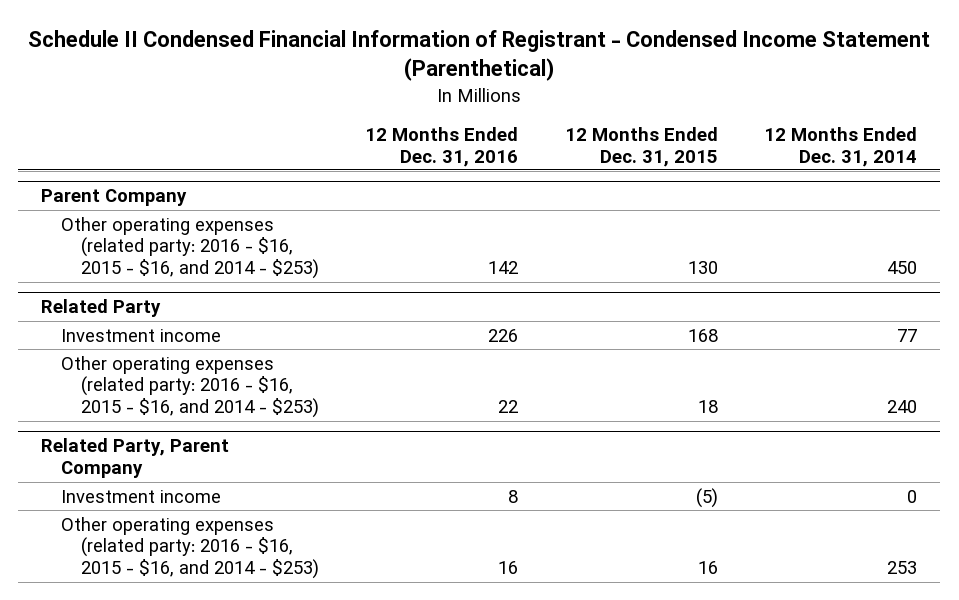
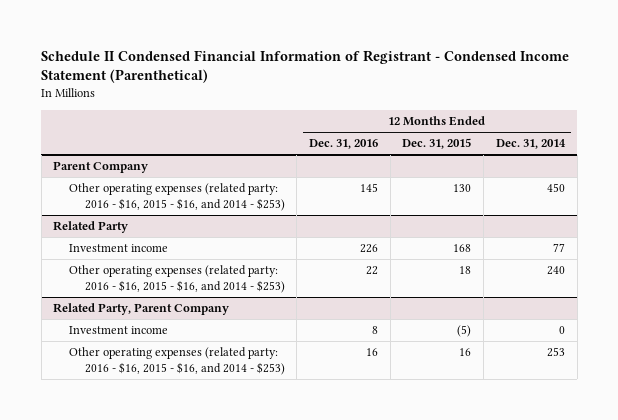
@ Parent Company
- Other operating expenses (related party: 2016 - $16, 2015 - $16, and 2014 - $253) | 142 | 130 | 450
+ Other operating expenses (related party: 2016 - $16, 2015 - $16, and 2014 - $253) | 145 | 130 | 450

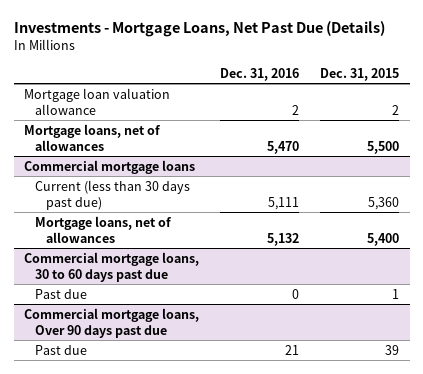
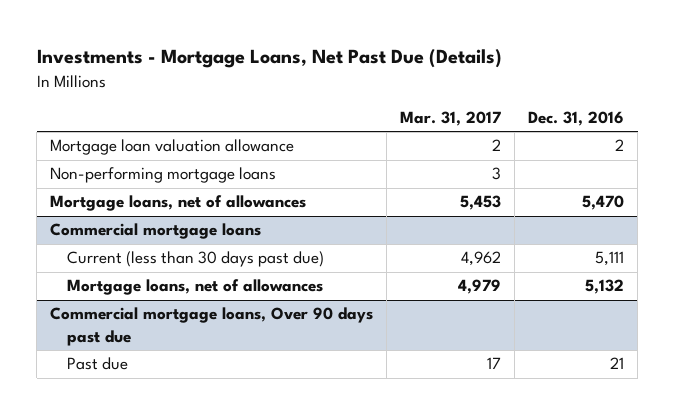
- | Dec. 31, 2016 | Dec. 31, 2015
+ | Mar. 31, 2017 | Dec. 31, 2016
+ Non-performing mortgage loans | 3 |
- Commercial mortgage loans, 30 to 60 days past due
- Past due | 0 | 1

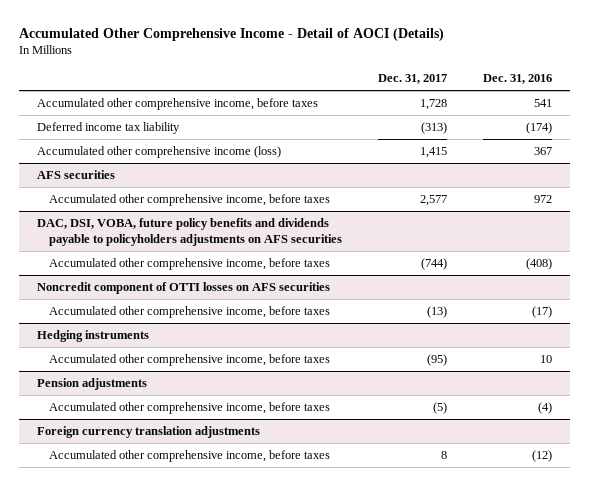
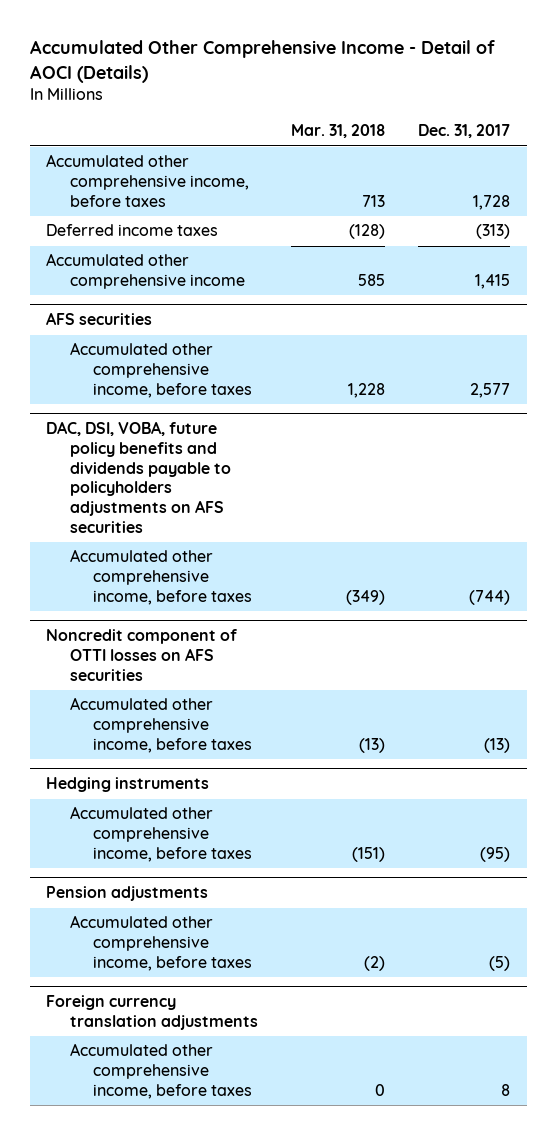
- | Dec. 31, 2017 | Dec. 31, 2016
+ | Mar. 31, 2018 | Dec. 31, 2017
- Deferred income tax liability | (313) | (174)
- Accumulated other comprehensive income (loss) | 1,415 | 367
+ Deferred income taxes | (128) | (313)
+ Accumulated other comprehensive income | 585 | 1,415

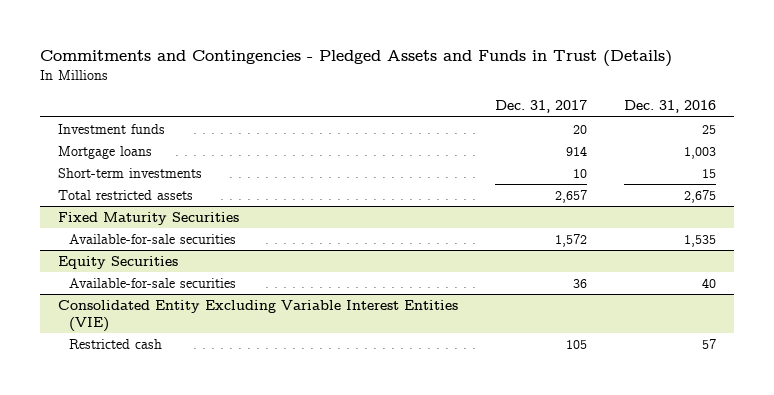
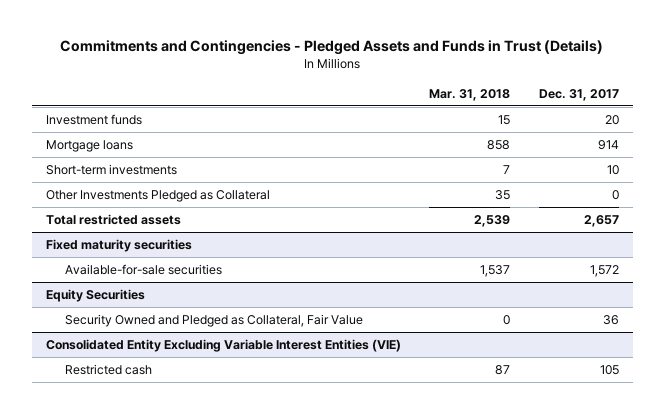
- | Dec. 31, 2017 | Dec. 31, 2016
+ | Mar. 31, 2018 | Dec. 31, 2017
+ Other Investments Pledged as Collateral | 35 | 0
- Fixed Maturity Securities
+ Fixed maturity securities
@ Equity Securities
- Available-for-sale securities | 36 | 40
+ Security Owned and Pledged as Collateral, Fair Value | 0 | 36

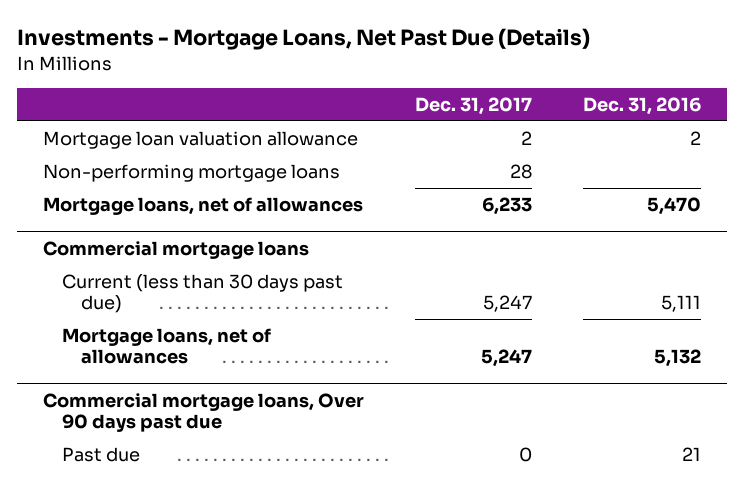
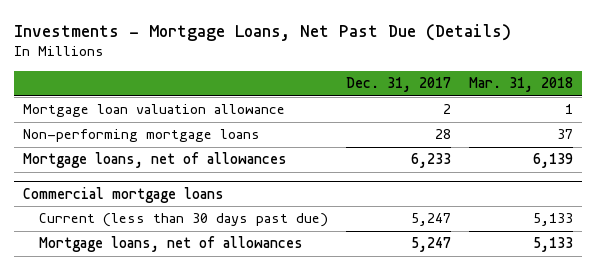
- | Dec. 31, 2017 | Dec. 31, 2016
+ | Dec. 31, 2017 | Mar. 31, 2018
- Commercial mortgage loans, Over 90 days past due
- Past due | 0 | 21

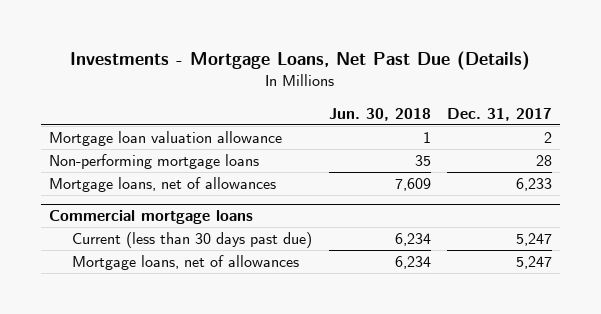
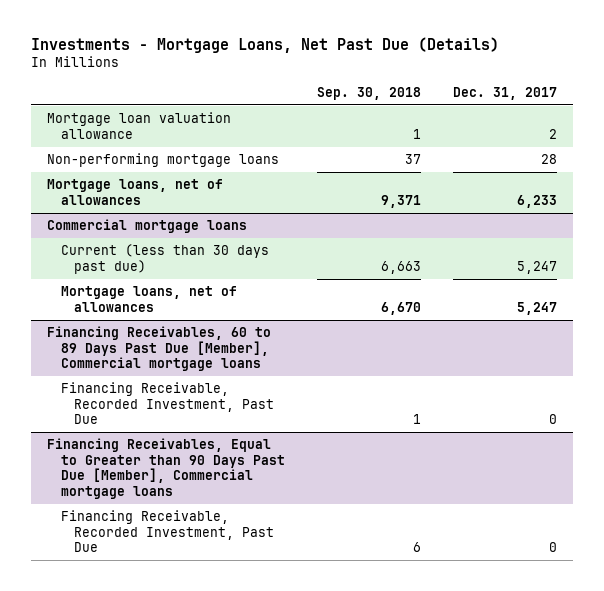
- | Jun. 30, 2018 | Dec. 31, 2017
+ | Sep. 30, 2018 | Dec. 31, 2017
+ Financing Receivables, 60 to 89 Days Past Due [Member], Commercial mortgage loans
+ Financing Receivable, Recorded Investment, Past Due | 1 | 0
+ Financing Receivables, Equal to Greater than 90 Days Past Due [Member], Commercial mortgage loans
+ Financing Receivable, Recorded Investment, Past Due | 6 | 0

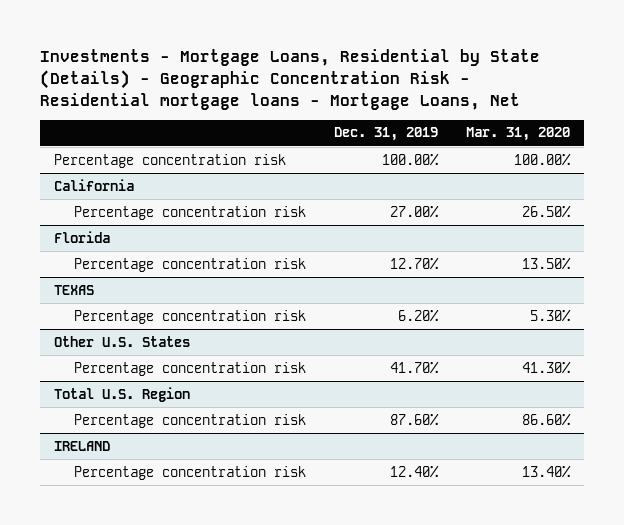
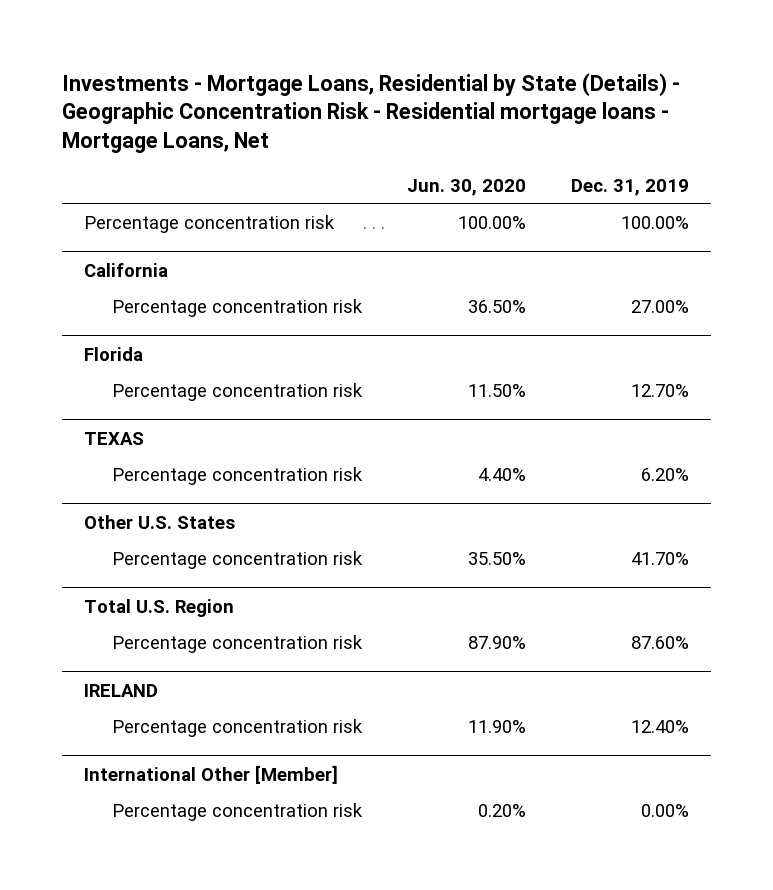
- | Dec. 31, 2019 | Mar. 31, 2020
+ | Jun. 30, 2020 | Dec. 31, 2019
+ International Other [Member]
+ Percentage concentration risk | 0.20% | 0.00%

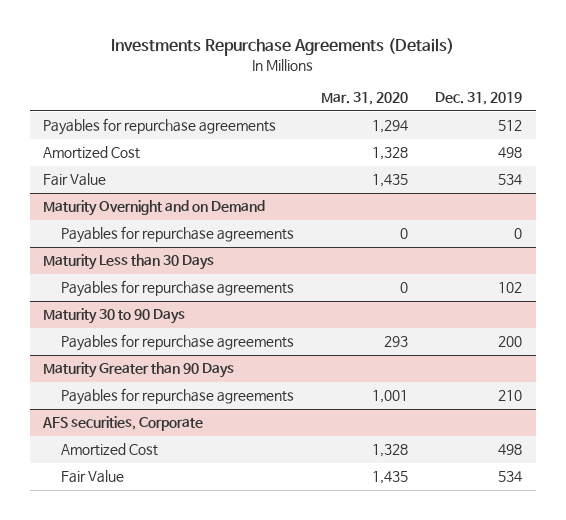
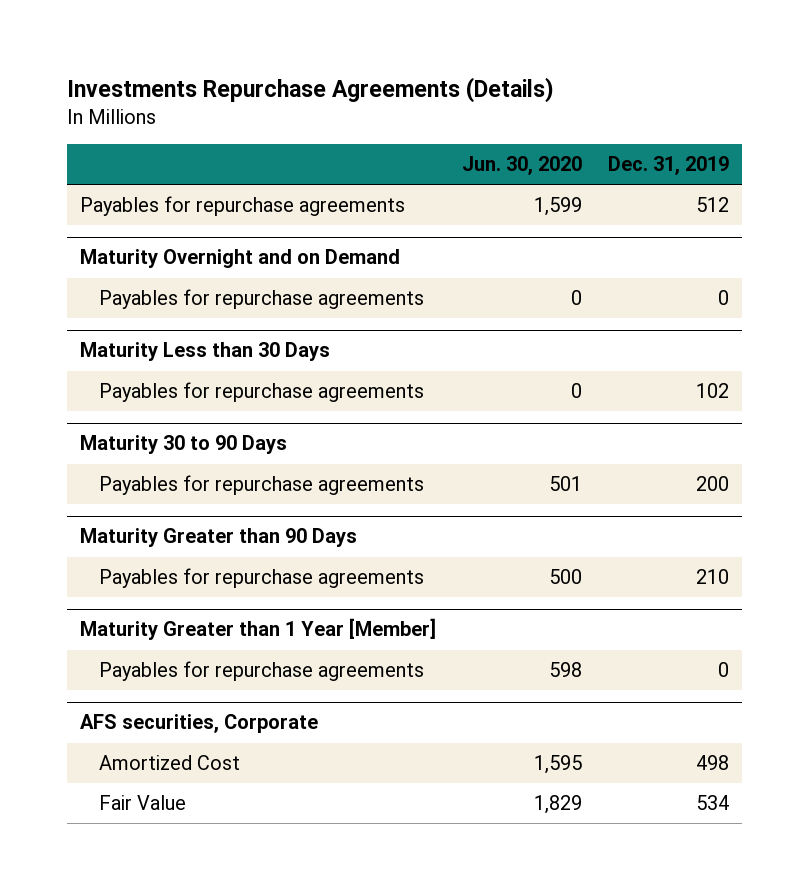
- | Mar. 31, 2020 | Dec. 31, 2019
+ | Jun. 30, 2020 | Dec. 31, 2019
- Amortized Cost | 1,328 | 498
- Fair Value | 1,435 | 534
+ Maturity Greater than 1 Year [Member]
+ Payables for repurchase agreements | 598 | 0

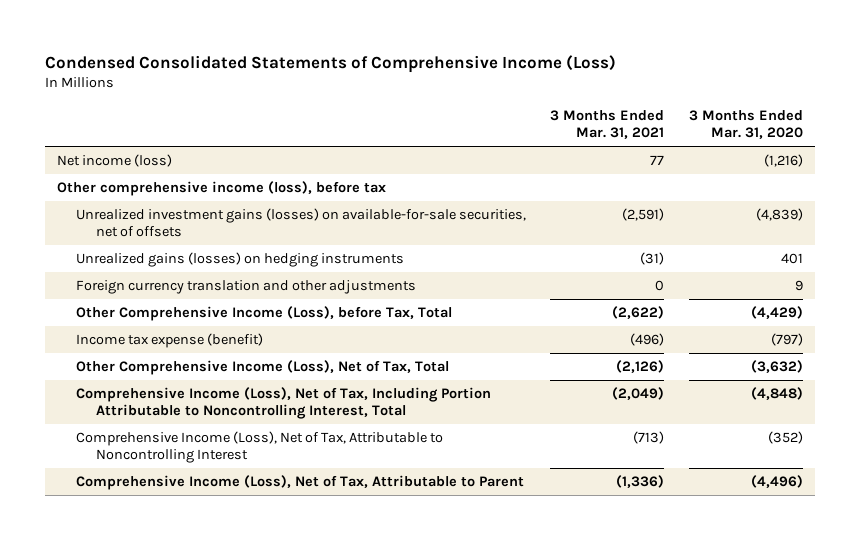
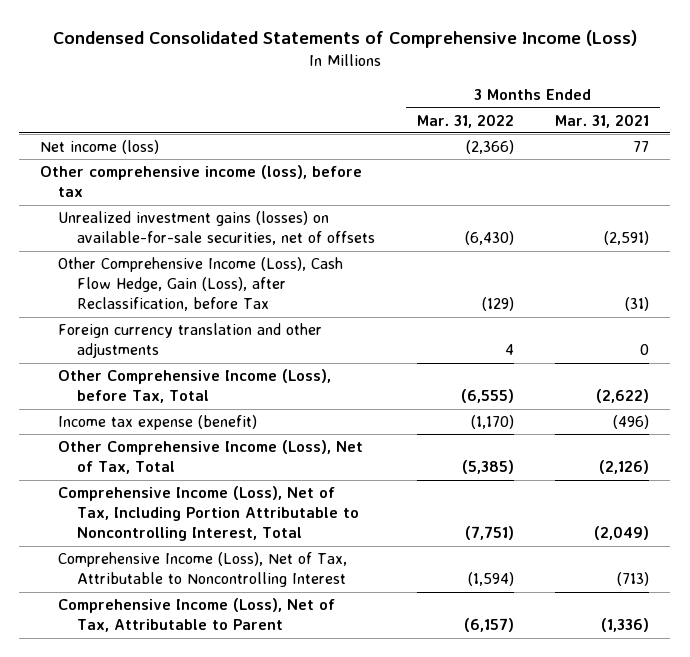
- | 3 Months Ended Mar. 31, 2021 | 3 Months Ended Mar. 31, 2020
+ | 3 Months Ended Mar. 31, 2022 | 3 Months Ended Mar. 31, 2021
- Unrealized gains (losses) on hedging instruments | (31) | 401
+ Other Comprehensive Income (Loss), Cash Flow Hedge, Gain (Loss), after Reclassification, before Tax | (129) | (31)

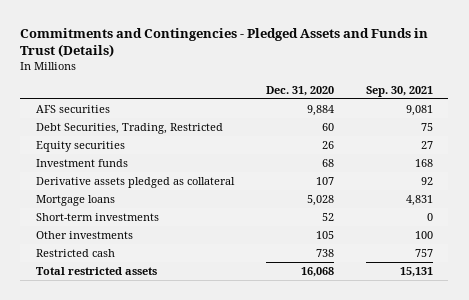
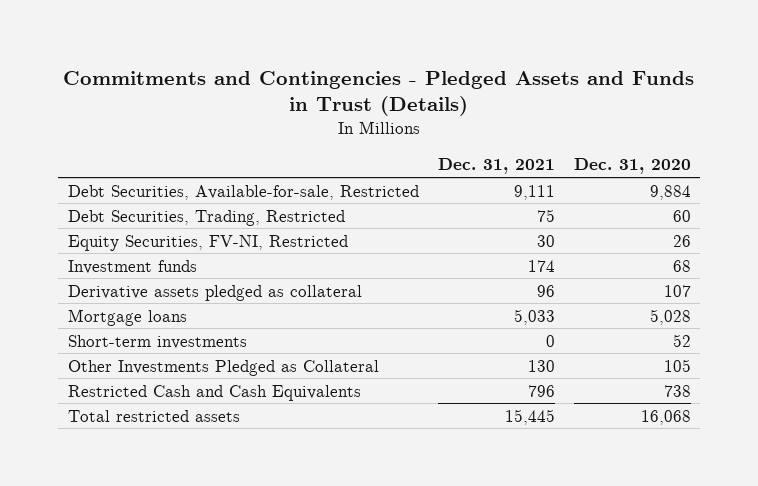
- | Dec. 31, 2020 | Sep. 30, 2021
+ | Dec. 31, 2021 | Dec. 31, 2020
- AFS securities | 9,884 | 9,081
+ Debt Securities, Available-for-sale, Restricted | 9,111 | 9,884
- Equity securities | 26 | 27
+ Equity Securities, FV-NI, Restricted | 30 | 26
- Other investments | 105 | 100
- Restricted cash | 738 | 757
+ Other Investments Pledged as Collateral | 130 | 105
+ Restricted Cash and Cash Equivalents | 796 | 738

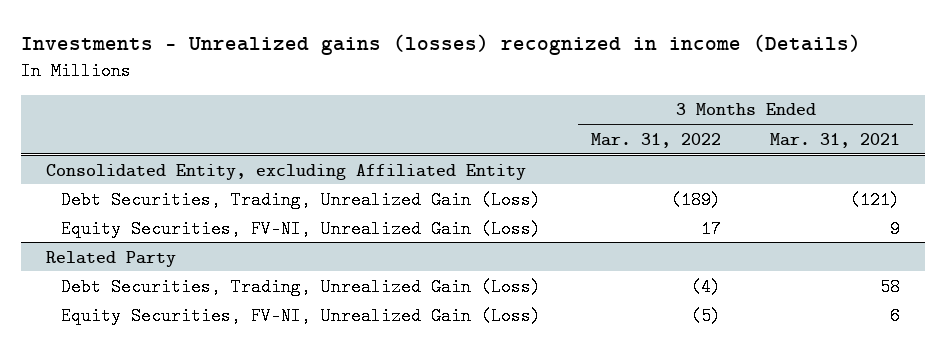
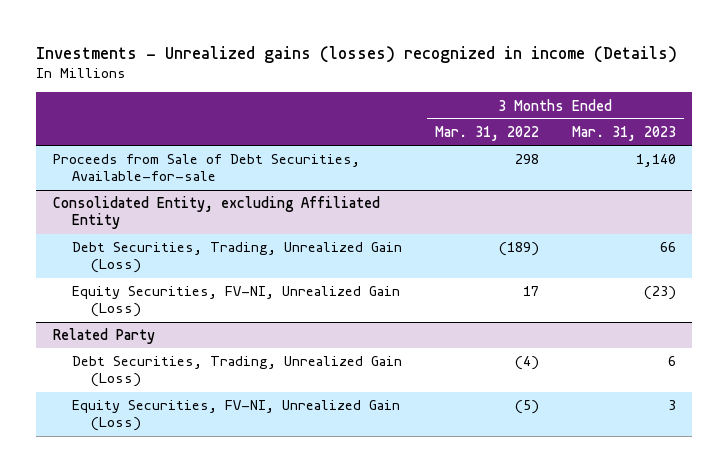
- | 3 Months Ended Mar. 31, 2022 | 3 Months Ended Mar. 31, 2021
+ | 3 Months Ended Mar. 31, 2022 | 3 Months Ended Mar. 31, 2023
+ Proceeds from Sale of Debt Securities, Available-for-sale | 298 | 1,140

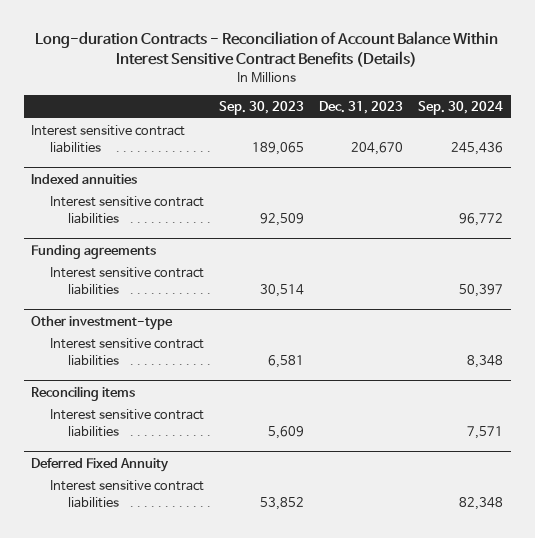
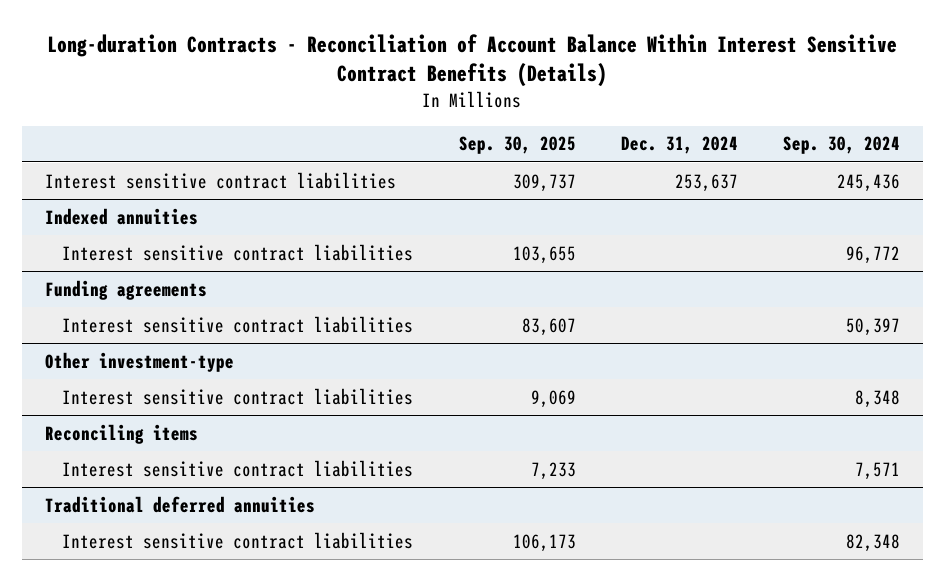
- | Sep. 30, 2023 | Dec. 31, 2023 | Sep. 30, 2024
+ | Sep. 30, 2025 | Dec. 31, 2024 | Sep. 30, 2024
- Deferred Fixed Annuity
+ Traditional deferred annuities

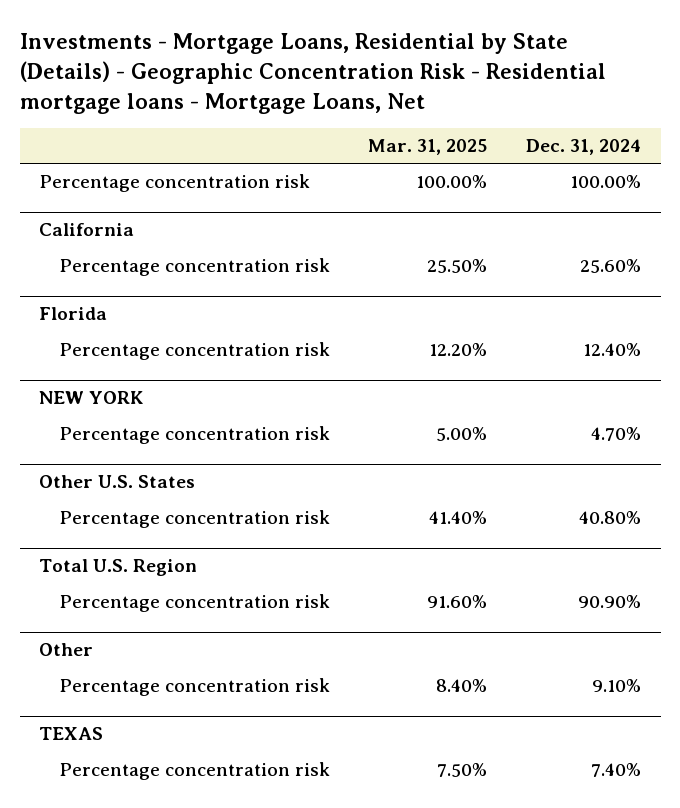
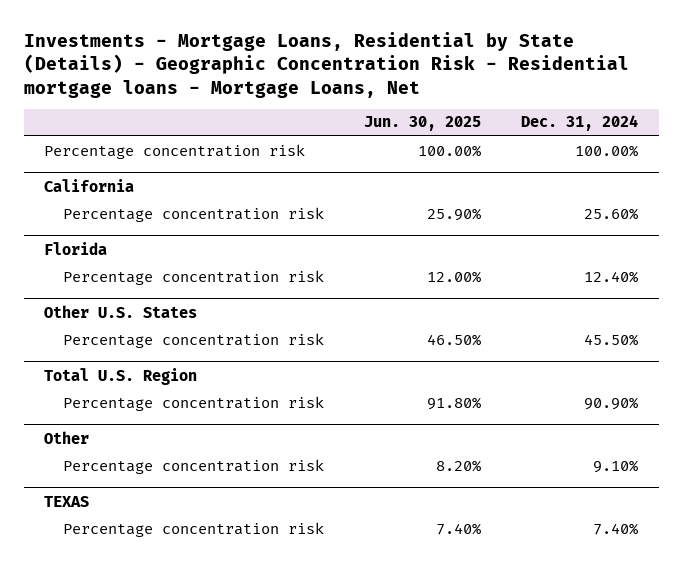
- | Mar. 31, 2025 | Dec. 31, 2024
+ | Jun. 30, 2025 | Dec. 31, 2024
- NEW YORK
- Percentage concentration risk | 5.00% | 4.70%
@ Other U.S. States
- Percentage concentration risk | 41.40% | 40.80%
+ Percentage concentration risk | 46.50% | 45.50%

